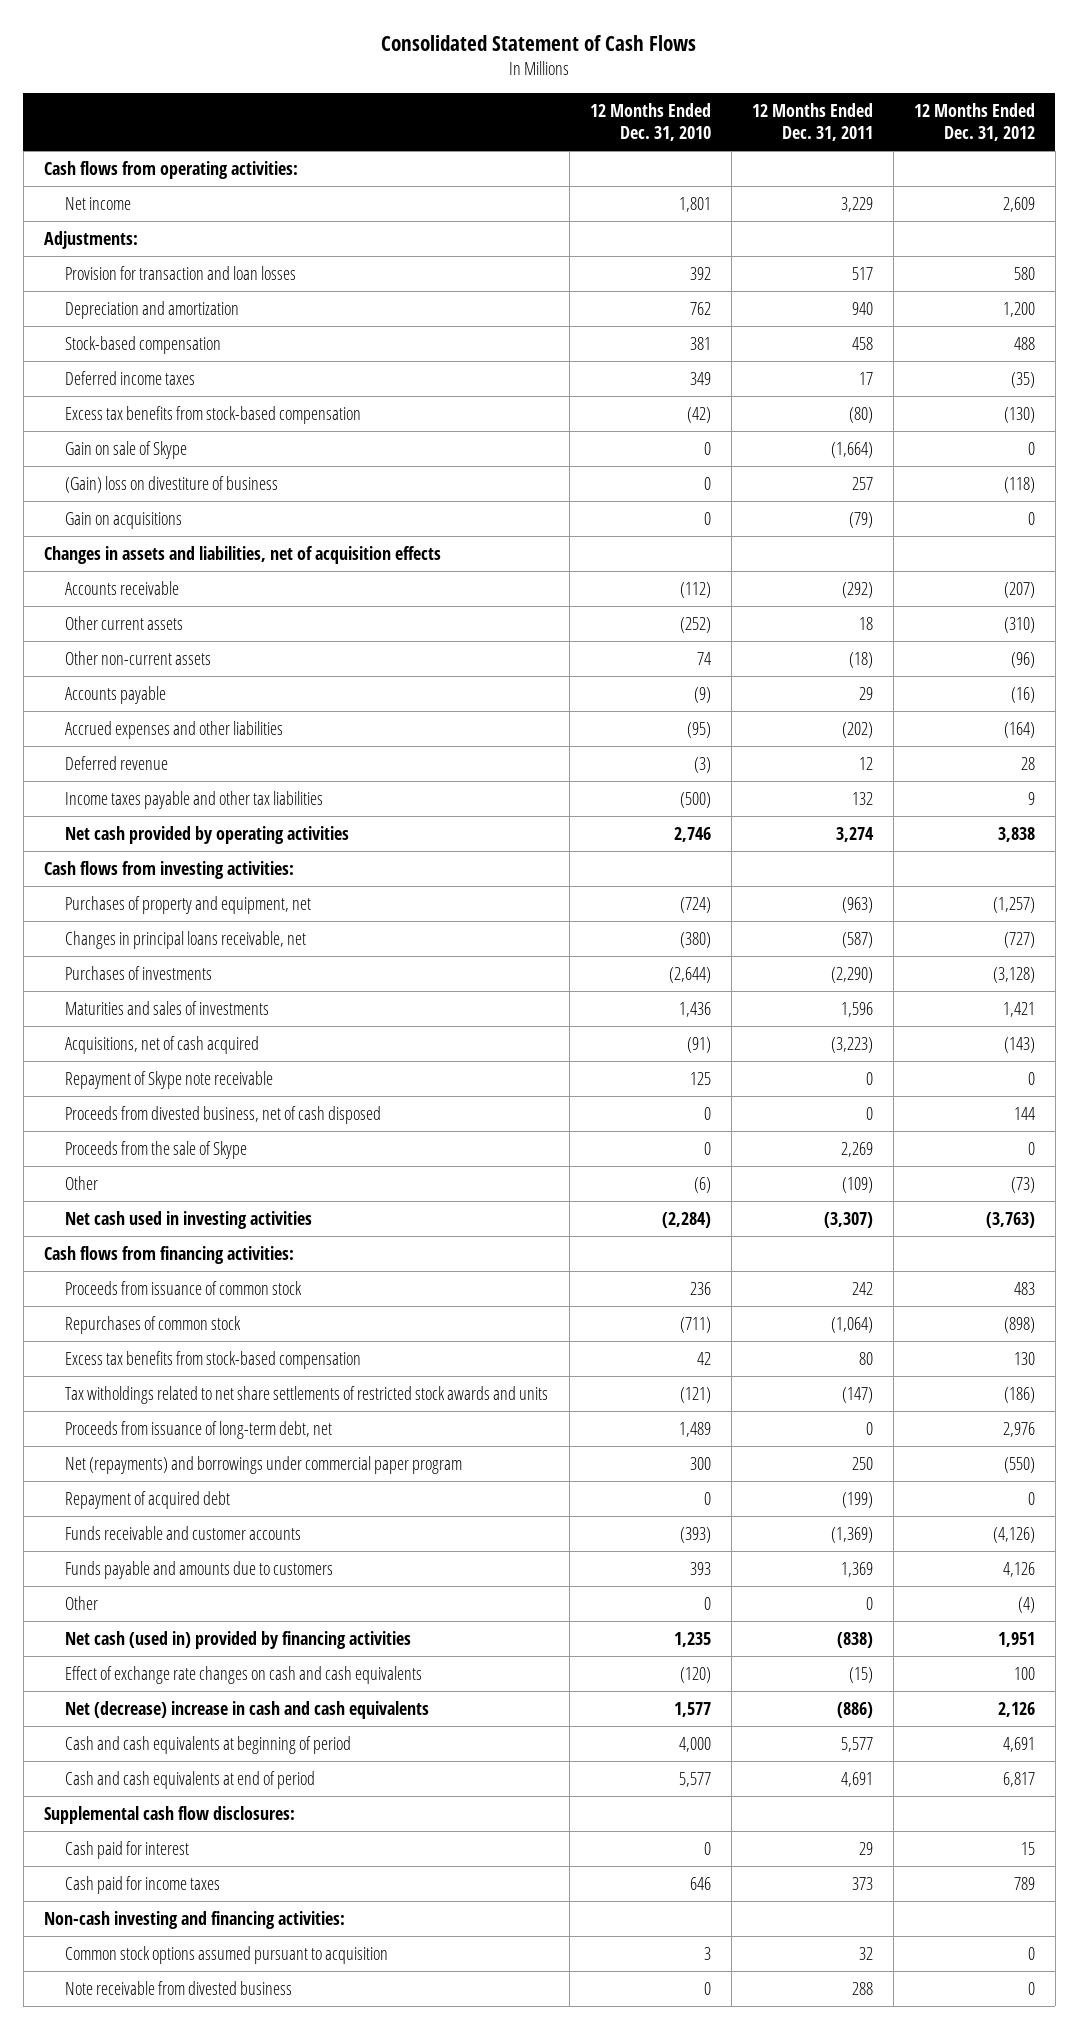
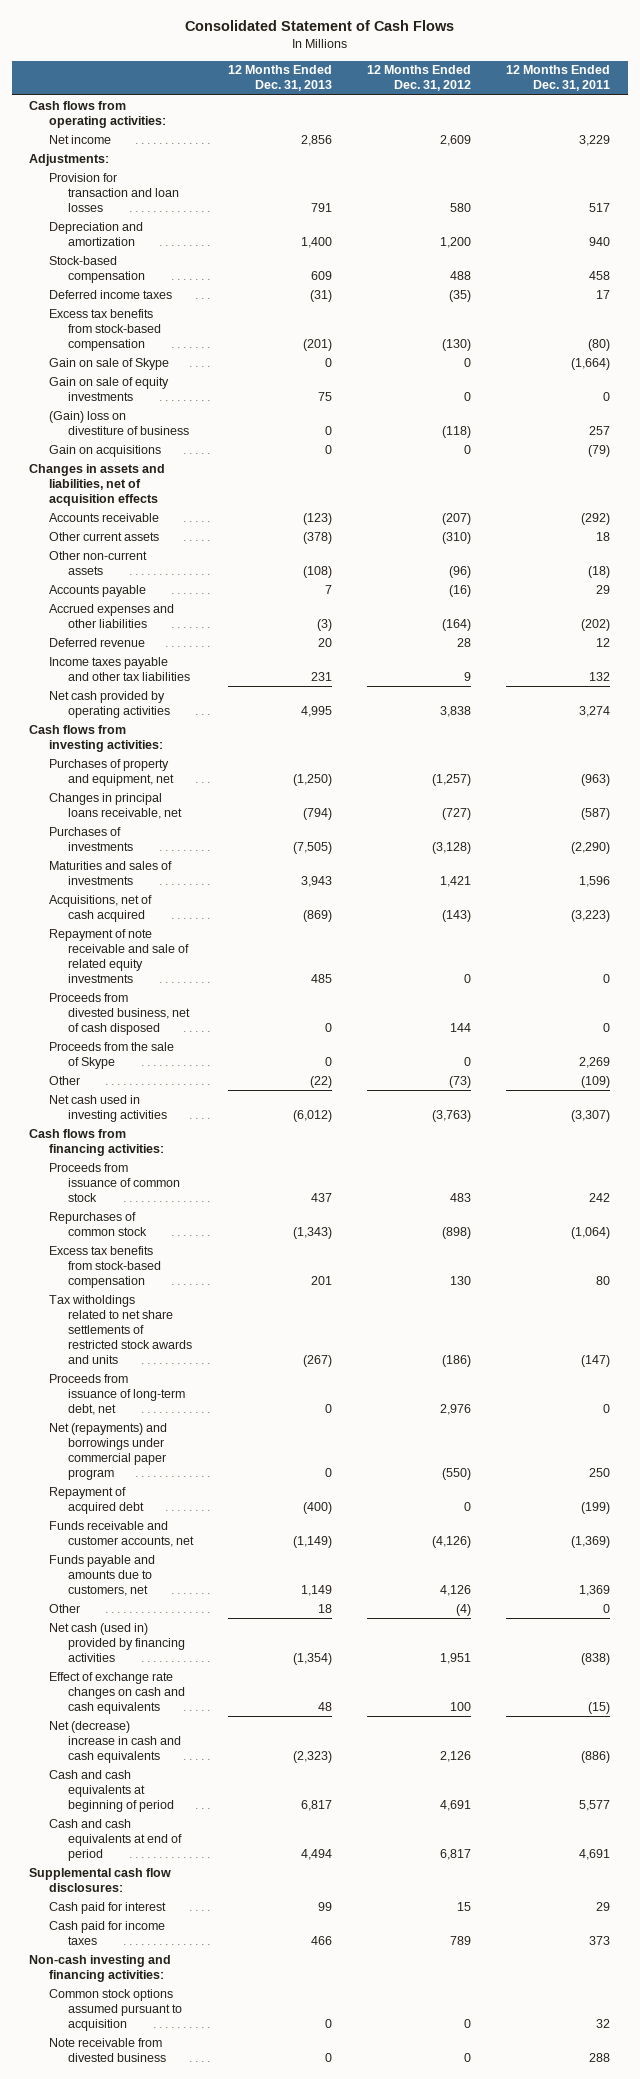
- | 12 Months Ended Dec. 31, 2010 | 12 Months Ended Dec. 31, 2011 | 12 Months Ended Dec. 31, 2012
+ | 12 Months Ended Dec. 31, 2013 | 12 Months Ended Dec. 31, 2012 | 12 Months Ended Dec. 31, 2011
+ Gain on sale of equity investments | 75 | 0 | 0
- Repayment of Skype note receivable | 125 | 0 | 0
+ Repayment of note receivable and sale of related equity investments | 485 | 0 | 0
- Funds receivable and customer accounts | (393) | (1,369) | (4,126)
- Funds payable and amounts due to customers | 393 | 1,369 | 4,126
+ Funds receivable and customer accounts, net | (1,149) | (4,126) | (1,369)
+ Funds payable and amounts due to customers, net | 1,149 | 4,126 | 1,369

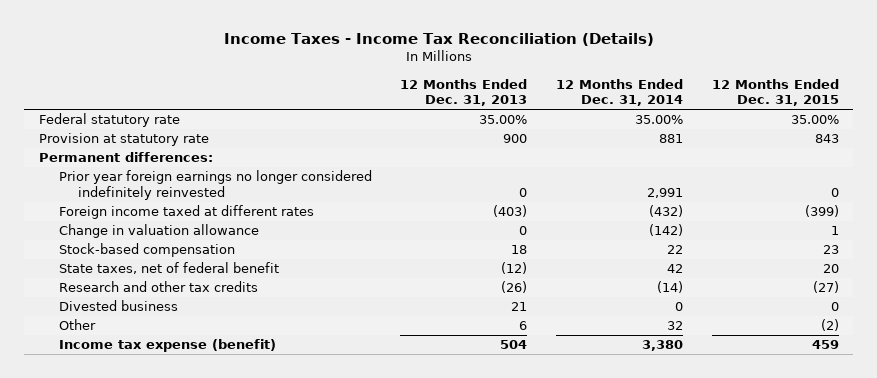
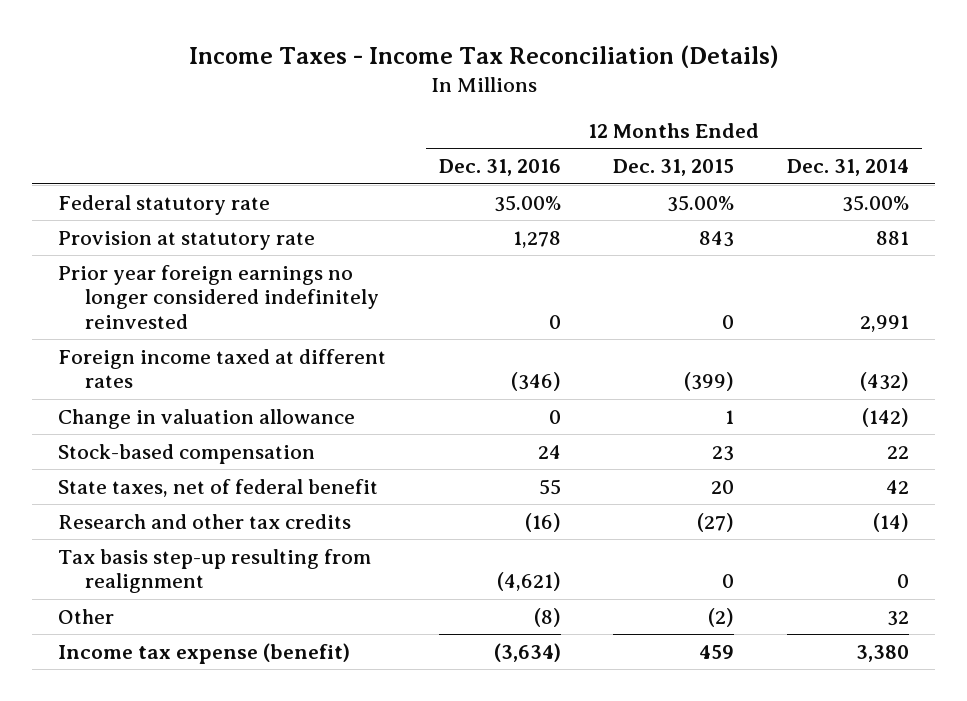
- | 12 Months Ended Dec. 31, 2013 | 12 Months Ended Dec. 31, 2014 | 12 Months Ended Dec. 31, 2015
+ | 12 Months Ended Dec. 31, 2016 | 12 Months Ended Dec. 31, 2015 | 12 Months Ended Dec. 31, 2014
- Permanent differences:
- Divested business | 21 | 0 | 0
+ Tax basis step-up resulting from realignment | (4,621) | 0 | 0

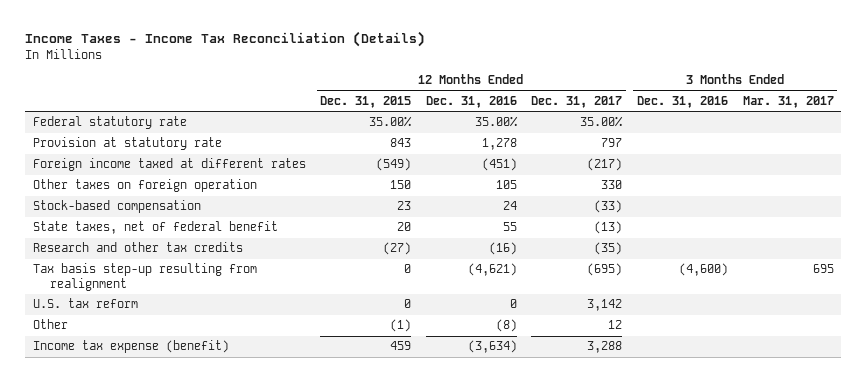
- | 12 Months Ended Dec. 31, 2016 | 12 Months Ended Dec. 31, 2015 | 12 Months Ended Dec. 31, 2014
+ | 12 Months Ended Dec. 31, 2015 | 12 Months Ended Dec. 31, 2016 | 12 Months Ended Dec. 31, 2017 | 3 Months Ended Dec. 31, 2016 | 3 Months Ended Mar. 31, 2017
- Prior year foreign earnings no longer considered indefinitely reinvested | 0 | 0 | 2,991
- Foreign income taxed at different rates | (346) | (399) | (432)
- Change in valuation allowance | 0 | 1 | (142)
+ Foreign income taxed at different rates | (549) | (451) | (217) | |
+ Other taxes on foreign operation | 150 | 105 | 330 | |
- Other | (8) | (2) | 32
+ U.S. tax reform | 0 | 0 | 3,142 | |
+ Other | (1) | (8) | 12 | |

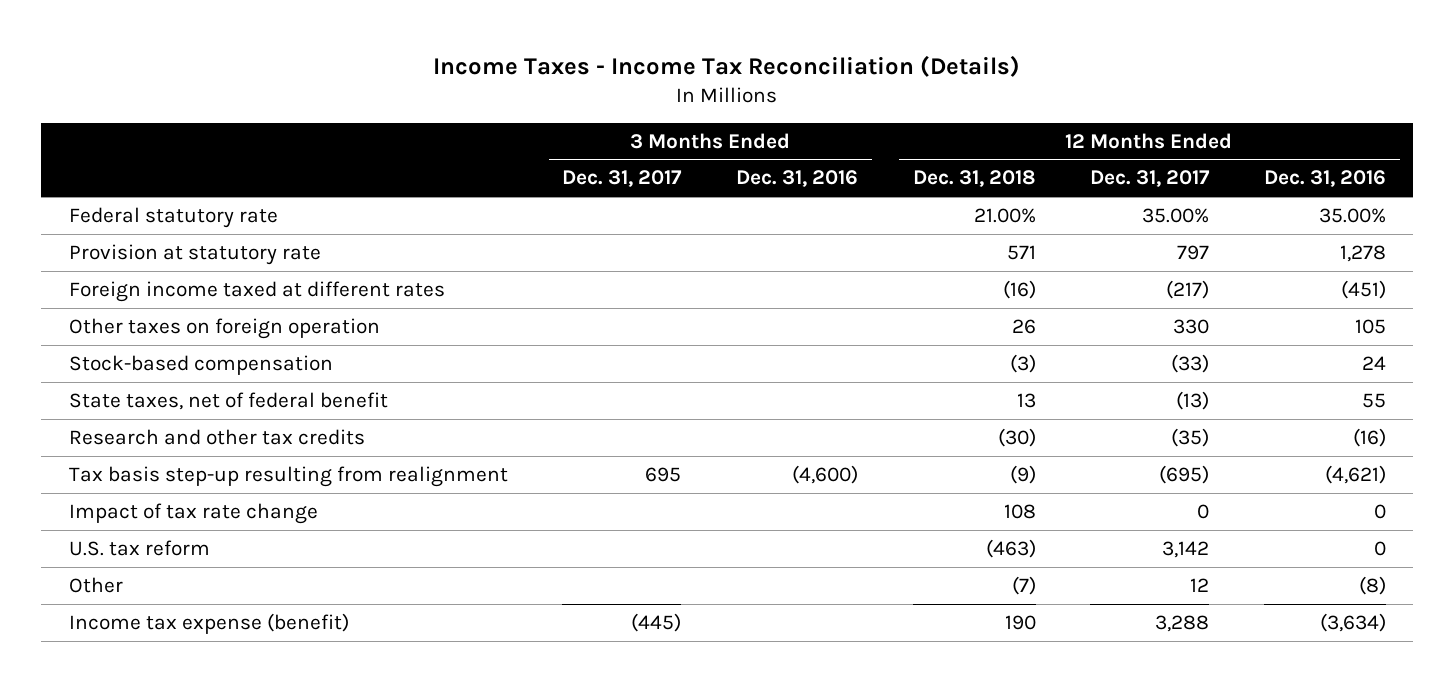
- | 12 Months Ended Dec. 31, 2015 | 12 Months Ended Dec. 31, 2016 | 12 Months Ended Dec. 31, 2017 | 3 Months Ended Dec. 31, 2016 | 3 Months Ended Mar. 31, 2017
+ | 3 Months Ended Dec. 31, 2017 | 3 Months Ended Dec. 31, 2016 | 12 Months Ended Dec. 31, 2018 | 12 Months Ended Dec. 31, 2017 | 12 Months Ended Dec. 31, 2016
+ Impact of tax rate change | | | 108 | 0 | 0

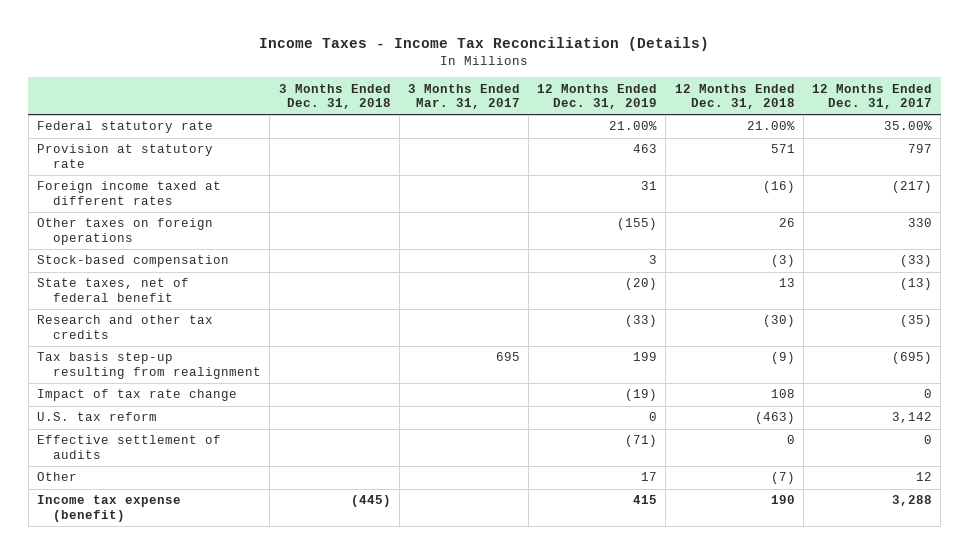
- | 3 Months Ended Dec. 31, 2017 | 3 Months Ended Dec. 31, 2016 | 12 Months Ended Dec. 31, 2018 | 12 Months Ended Dec. 31, 2017 | 12 Months Ended Dec. 31, 2016
+ | 3 Months Ended Dec. 31, 2018 | 3 Months Ended Mar. 31, 2017 | 12 Months Ended Dec. 31, 2019 | 12 Months Ended Dec. 31, 2018 | 12 Months Ended Dec. 31, 2017
- Other taxes on foreign operation | | | 26 | 330 | 105
+ Other taxes on foreign operations | | | (155) | 26 | 330
+ Effective settlement of audits | | | (71) | 0 | 0

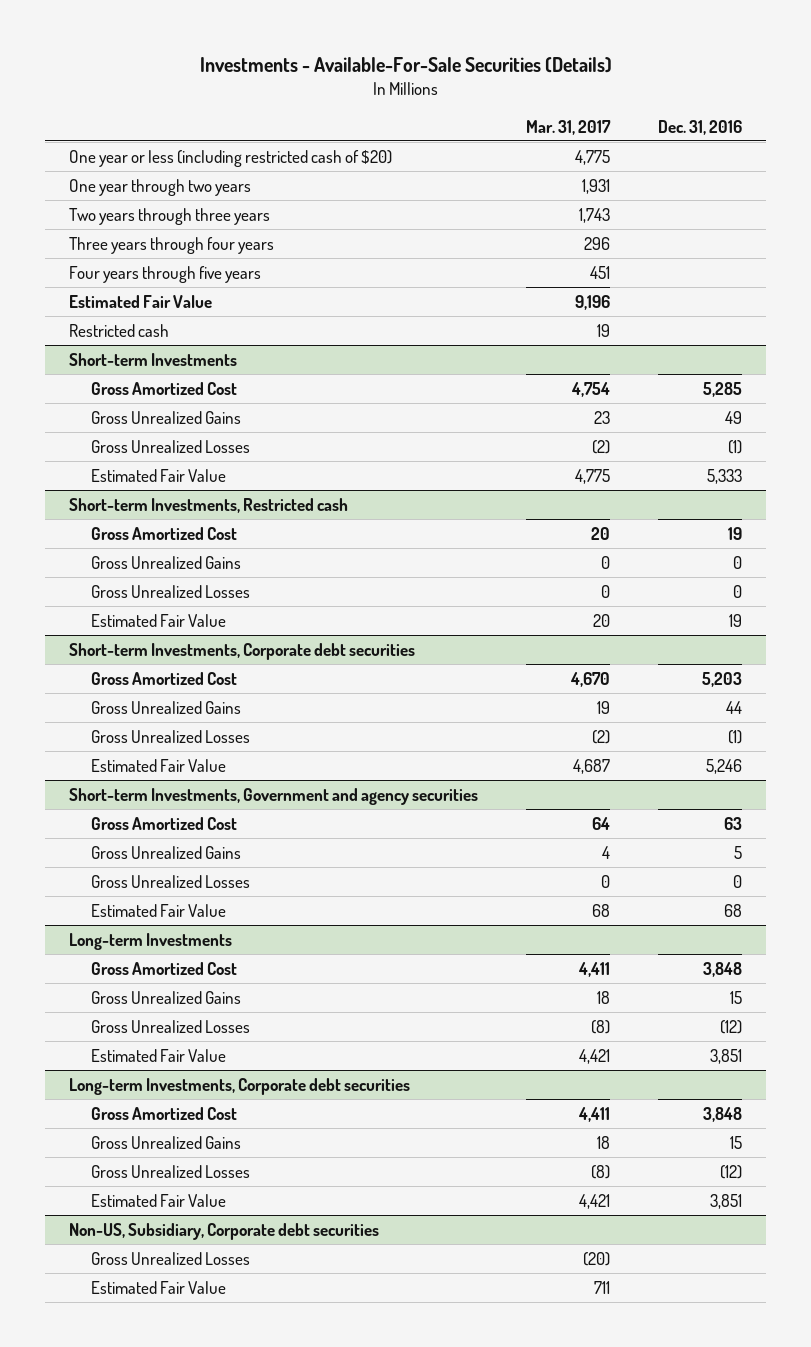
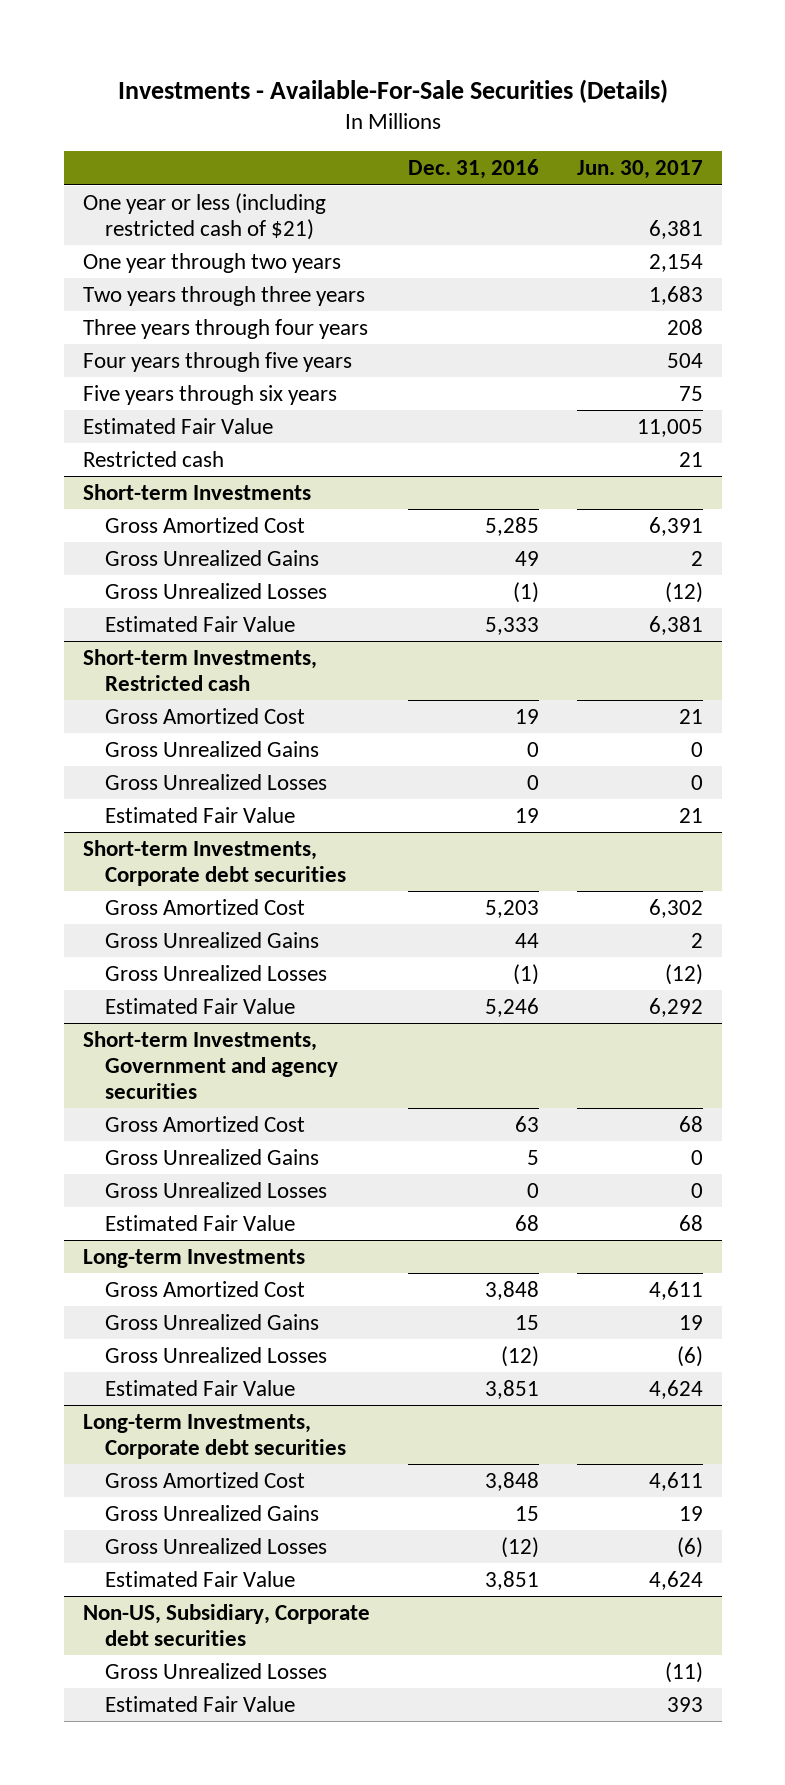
- | Mar. 31, 2017 | Dec. 31, 2016
+ | Dec. 31, 2016 | Jun. 30, 2017
- One year or less (including restricted cash of $20) | 4,775 |
+ One year or less (including restricted cash of $21) | | 6,381
+ Five years through six years | | 75

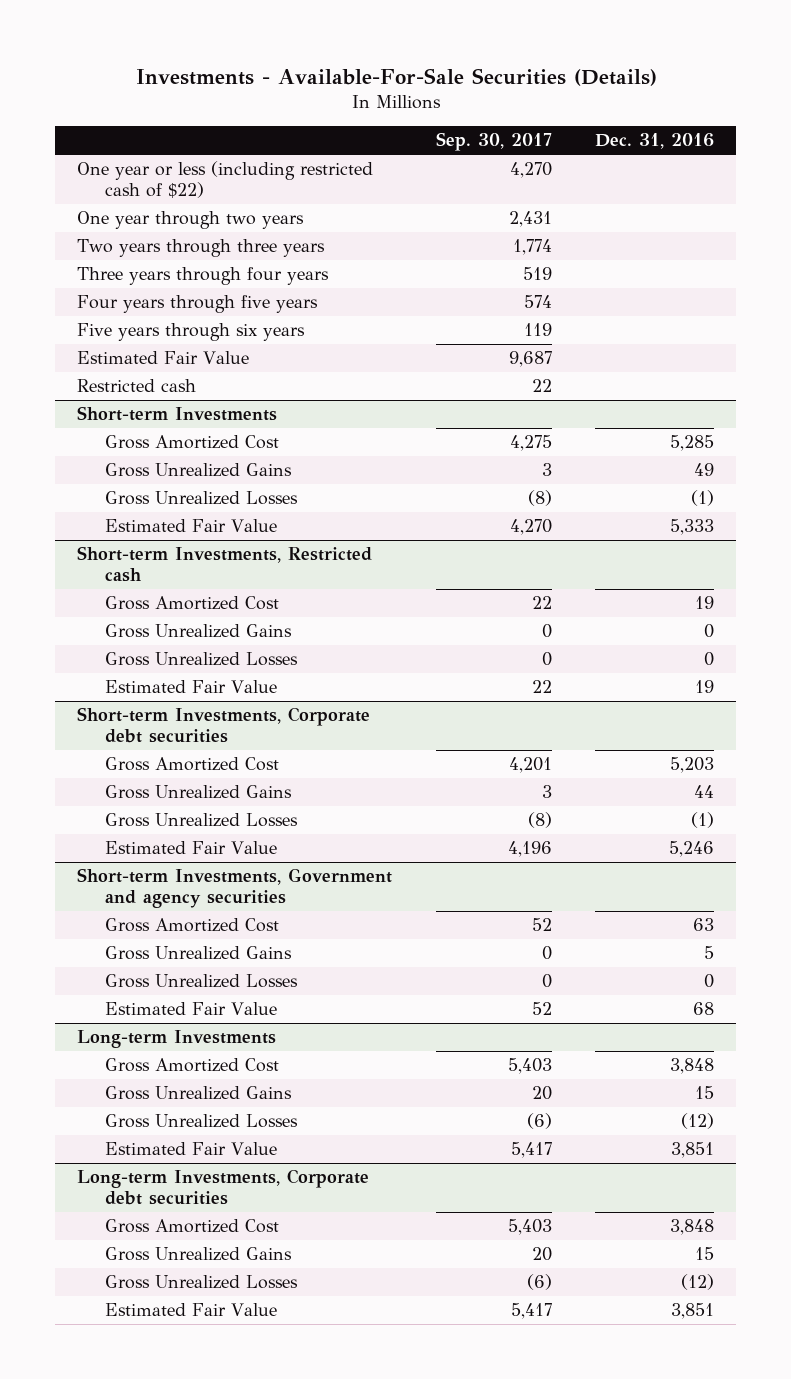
- | Dec. 31, 2016 | Jun. 30, 2017
+ | Sep. 30, 2017 | Dec. 31, 2016
- One year or less (including restricted cash of $21) | | 6,381
+ One year or less (including restricted cash of $22) | 4,270 |
- Non-US, Subsidiary, Corporate debt securities
- Gross Unrealized Losses | | (11)
- Estimated Fair Value | | 393

